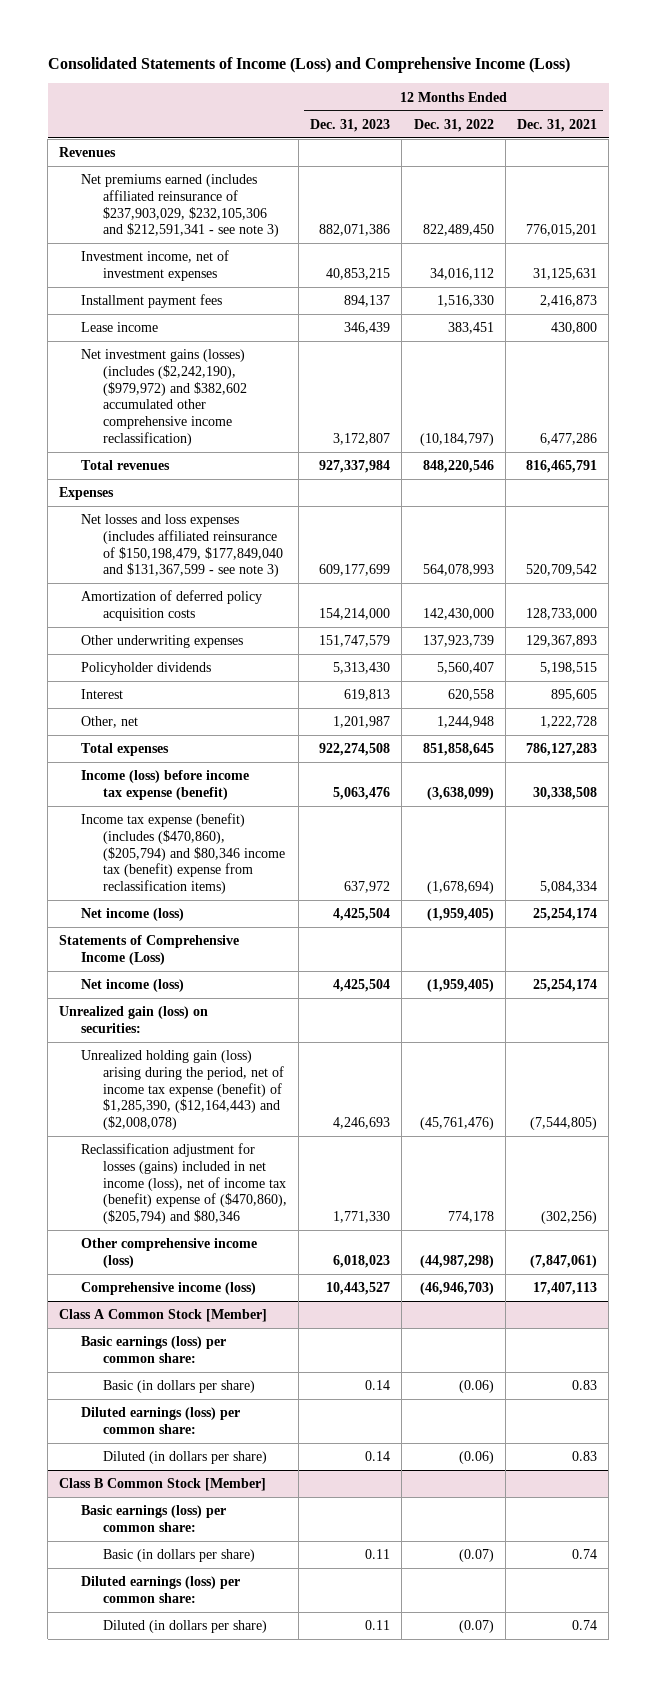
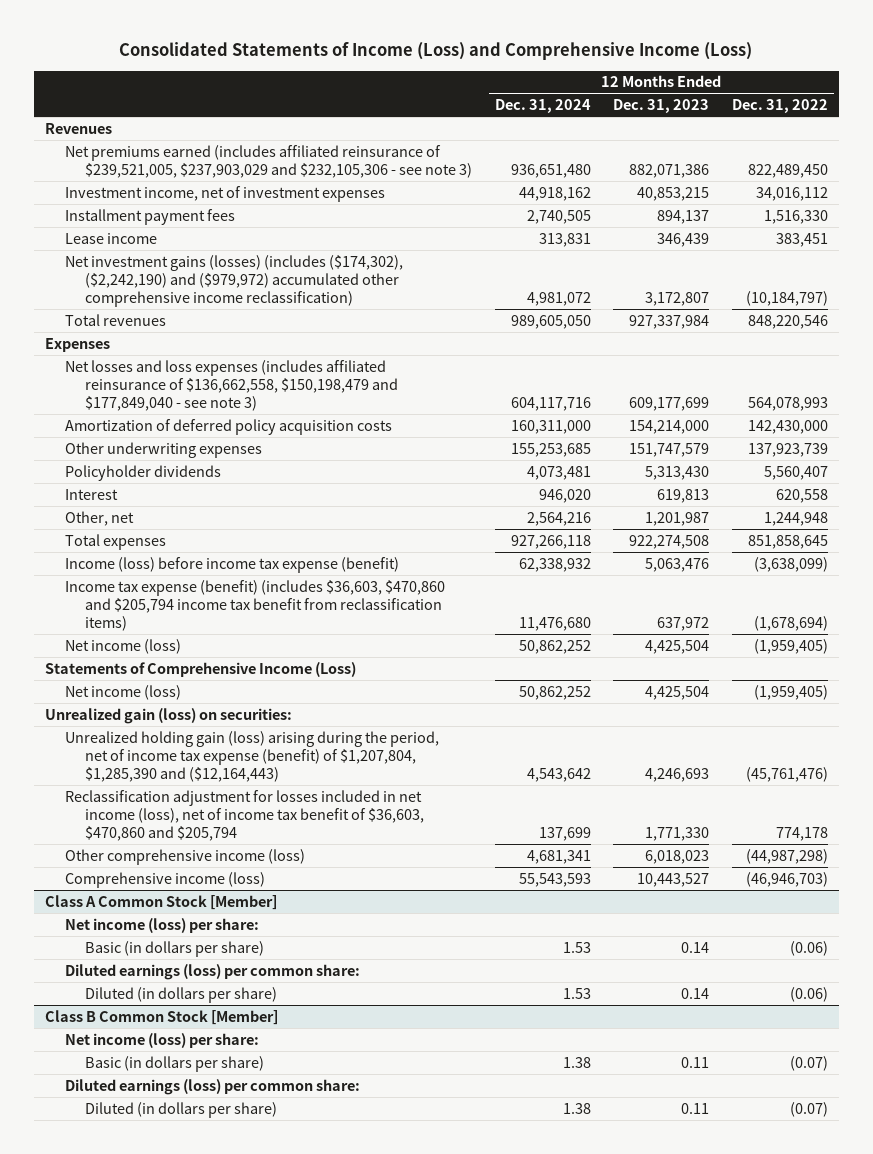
- | 12 Months Ended Dec. 31, 2023 | 12 Months Ended Dec. 31, 2022 | 12 Months Ended Dec. 31, 2021
+ | 12 Months Ended Dec. 31, 2024 | 12 Months Ended Dec. 31, 2023 | 12 Months Ended Dec. 31, 2022
- Net premiums earned (includes affiliated reinsurance of $237,903,029, $232,105,306 and $212,591,341 - see note 3) | 882,071,386 | 822,489,450 | 776,015,201
+ Net premiums earned (includes affiliated reinsurance of $239,521,005, $237,903,029 and $232,105,306 - see note 3) | 936,651,480 | 882,071,386 | 822,489,450
- Net investment gains (losses) (includes ($2,242,190), ($979,972) and $382,602 accumulated other comprehensive income reclassification) | 3,172,807 | (10,184,797) | 6,477,286
+ Net investment gains (losses) (includes ($174,302), ($2,242,190) and ($979,972) accumulated other comprehensive income reclassification) | 4,981,072 | 3,172,807 | (10,184,797)
- Net losses and loss expenses (includes affiliated reinsurance of $150,198,479, $177,849,040 and $131,367,599 - see note 3) | 609,177,699 | 564,078,993 | 520,709,542
+ Net losses and loss expenses (includes affiliated reinsurance of $136,662,558, $150,198,479 and $177,849,040 - see note 3) | 604,117,716 | 609,177,699 | 564,078,993
- Income tax expense (benefit) (includes ($470,860), ($205,794) and $80,346 income tax (benefit) expense from reclassification items) | 637,972 | (1,678,694) | 5,084,334
+ Income tax expense (benefit) (includes $36,603, $470,860 and $205,794 income tax benefit from reclassification items) | 11,476,680 | 637,972 | (1,678,694)
- Unrealized holding gain (loss) arising during the period, net of income tax expense (benefit) of $1,285,390, ($12,164,443) and ($2,008,078) | 4,246,693 | (45,761,476) | (7,544,805)
- Reclassification adjustment for losses (gains) included in net income (loss), net of income tax (benefit) expense of ($470,860), ($205,794) and $80,346 | 1,771,330 | 774,178 | (302,256)
+ Unrealized holding gain (loss) arising during the period, net of income tax expense (benefit) of $1,207,804, $1,285,390 and ($12,164,443) | 4,543,642 | 4,246,693 | (45,761,476)
+ Reclassification adjustment for losses included in net income (loss), net of income tax benefit of $36,603, $470,860 and $205,794 | 137,699 | 1,771,330 | 774,178
@ Class A Common Stock [Member]
- Basic earnings (loss) per common share:
+ Net income (loss) per share:
@ Class B Common Stock [Member]
- Basic earnings (loss) per common share:
+ Net income (loss) per share:

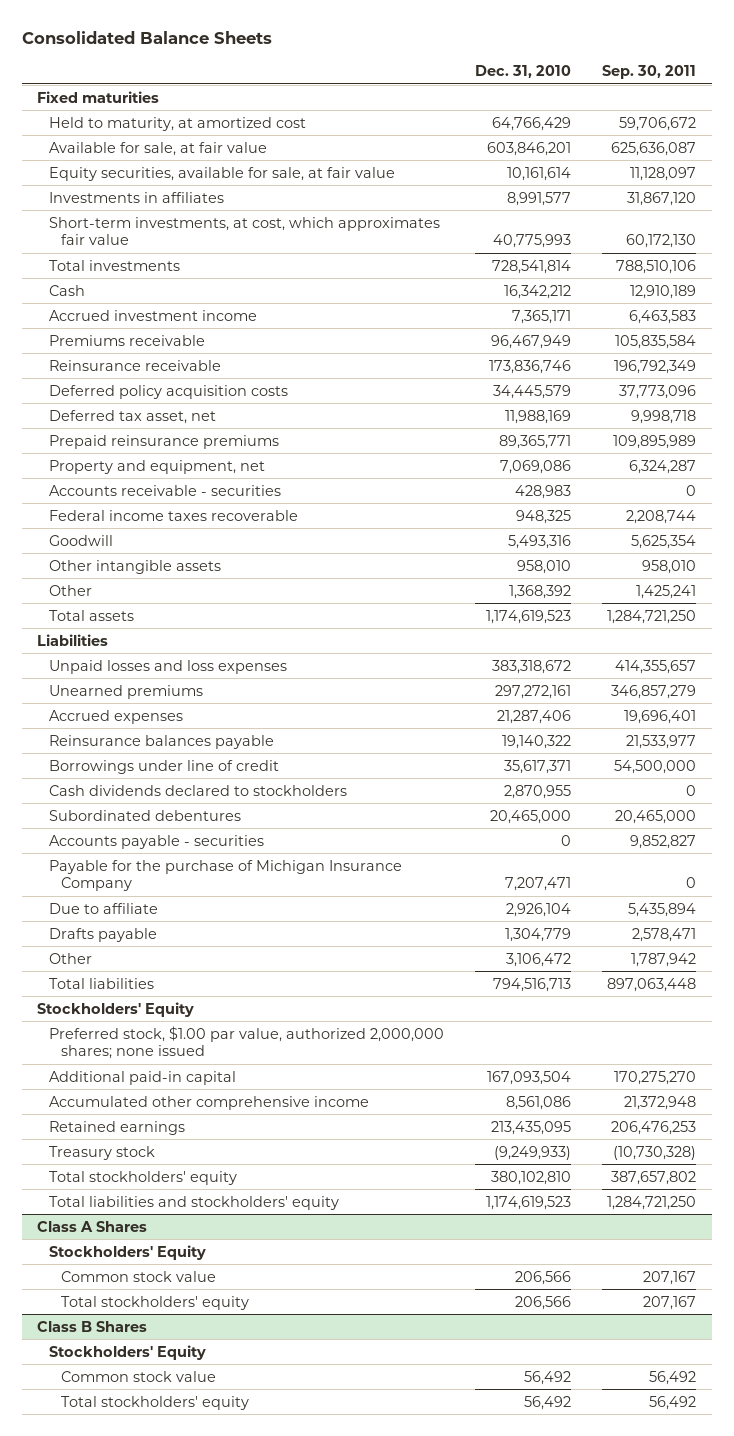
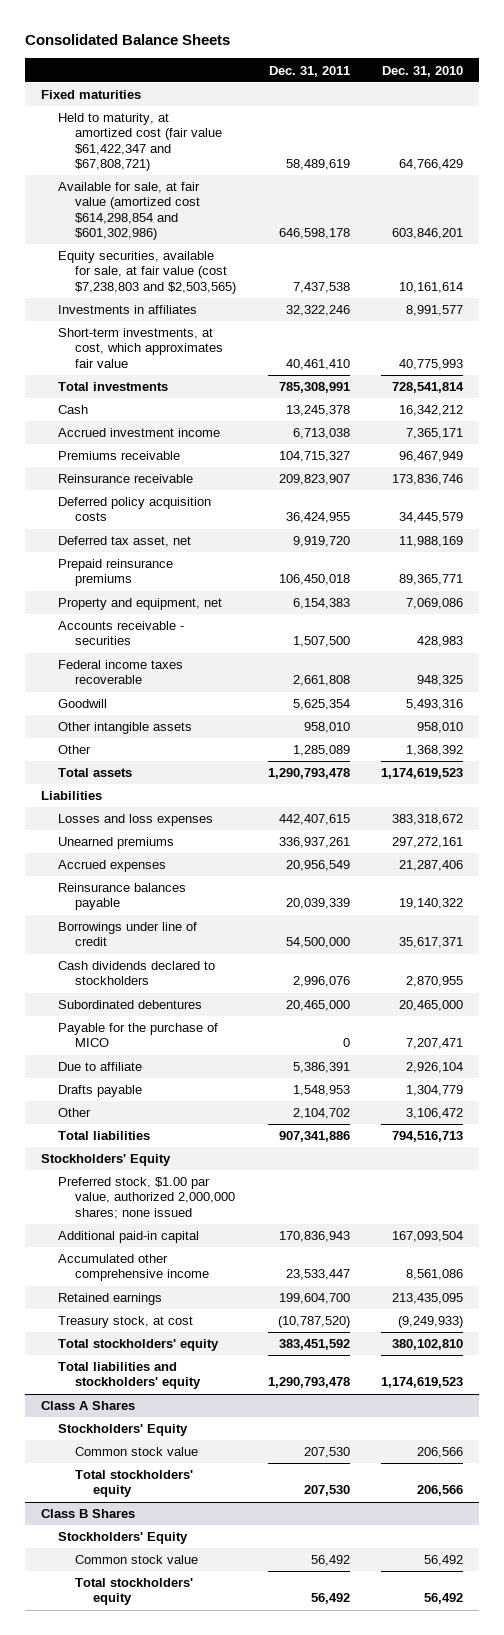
- | Dec. 31, 2010 | Sep. 30, 2011
+ | Dec. 31, 2011 | Dec. 31, 2010
- Held to maturity, at amortized cost | 64,766,429 | 59,706,672
- Available for sale, at fair value | 603,846,201 | 625,636,087
- Equity securities, available for sale, at fair value | 10,161,614 | 11,128,097
+ Held to maturity, at amortized cost (fair value $61,422,347 and $67,808,721) | 58,489,619 | 64,766,429
+ Available for sale, at fair value (amortized cost $614,298,854 and $601,302,986) | 646,598,178 | 603,846,201
+ Equity securities, available for sale, at fair value (cost $7,238,803 and $2,503,565) | 7,437,538 | 10,161,614
- Unpaid losses and loss expenses | 383,318,672 | 414,355,657
+ Losses and loss expenses | 442,407,615 | 383,318,672
- Accounts payable - securities | 0 | 9,852,827
- Payable for the purchase of Michigan Insurance Company | 7,207,471 | 0
+ Payable for the purchase of MICO | 0 | 7,207,471
- Treasury stock | (9,249,933) | (10,730,328)
+ Treasury stock, at cost | (10,787,520) | (9,249,933)

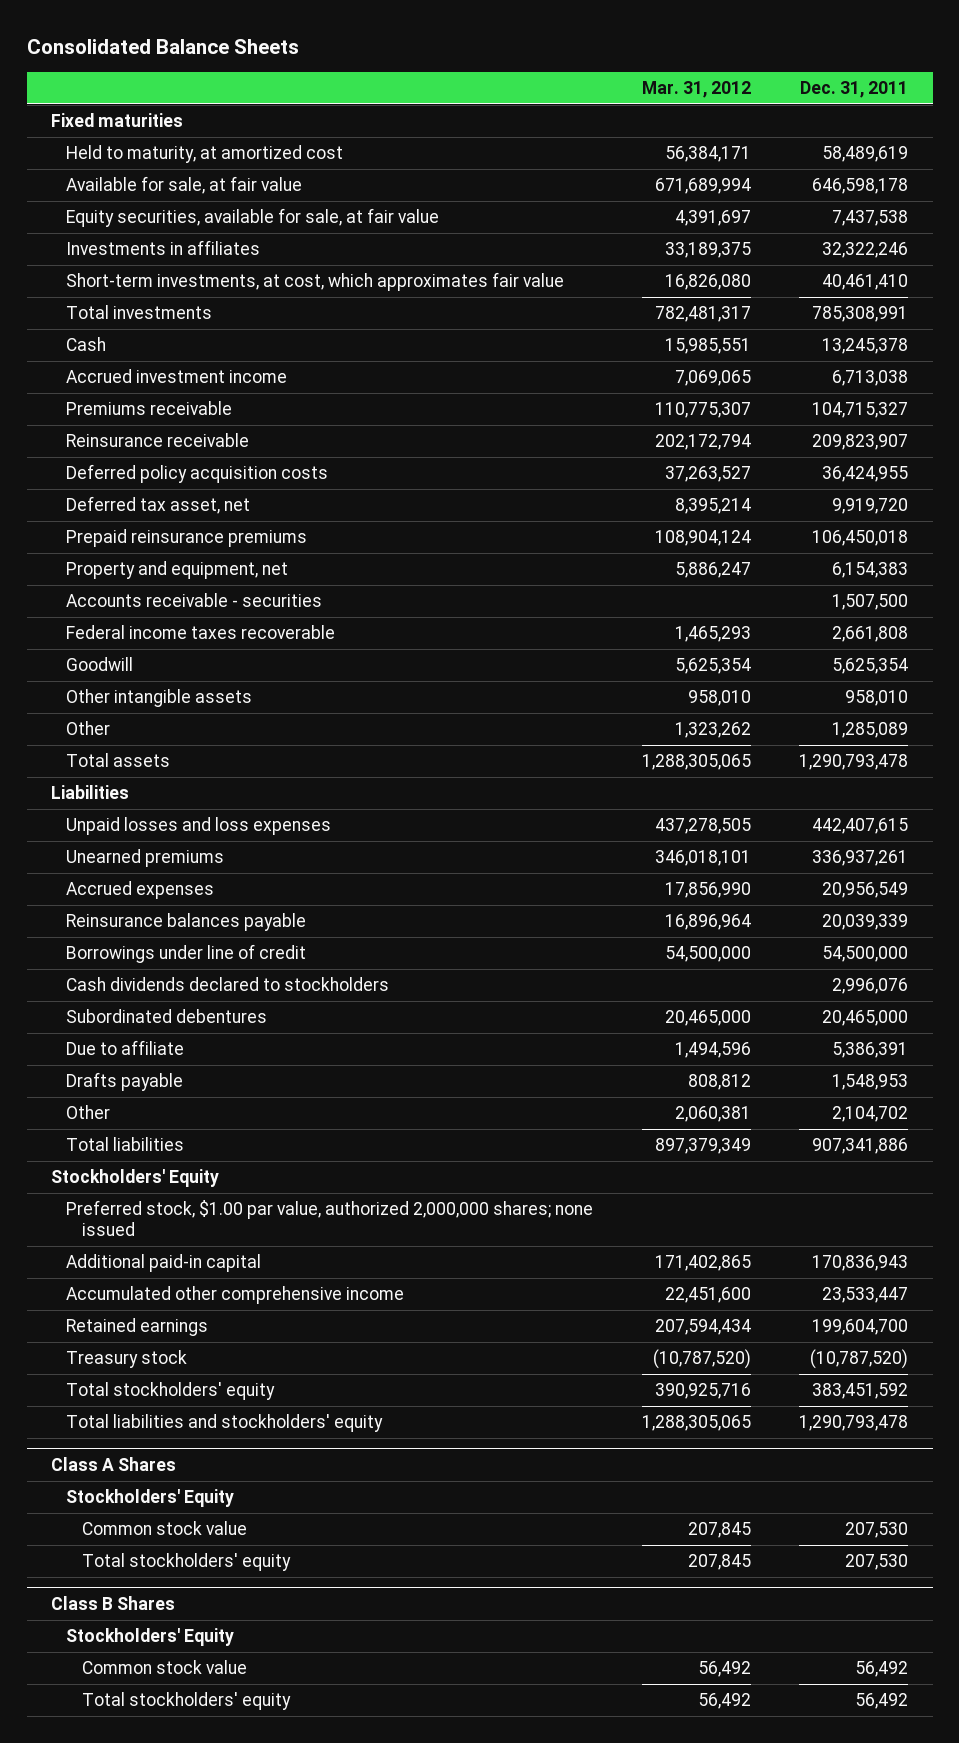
- | Dec. 31, 2011 | Dec. 31, 2010
+ | Mar. 31, 2012 | Dec. 31, 2011
- Held to maturity, at amortized cost (fair value $61,422,347 and $67,808,721) | 58,489,619 | 64,766,429
- Available for sale, at fair value (amortized cost $614,298,854 and $601,302,986) | 646,598,178 | 603,846,201
- Equity securities, available for sale, at fair value (cost $7,238,803 and $2,503,565) | 7,437,538 | 10,161,614
+ Held to maturity, at amortized cost | 56,384,171 | 58,489,619
+ Available for sale, at fair value | 671,689,994 | 646,598,178
+ Equity securities, available for sale, at fair value | 4,391,697 | 7,437,538
- Losses and loss expenses | 442,407,615 | 383,318,672
+ Unpaid losses and loss expenses | 437,278,505 | 442,407,615
- Payable for the purchase of MICO | 0 | 7,207,471
- Treasury stock, at cost | (10,787,520) | (9,249,933)
+ Treasury stock | (10,787,520) | (10,787,520)

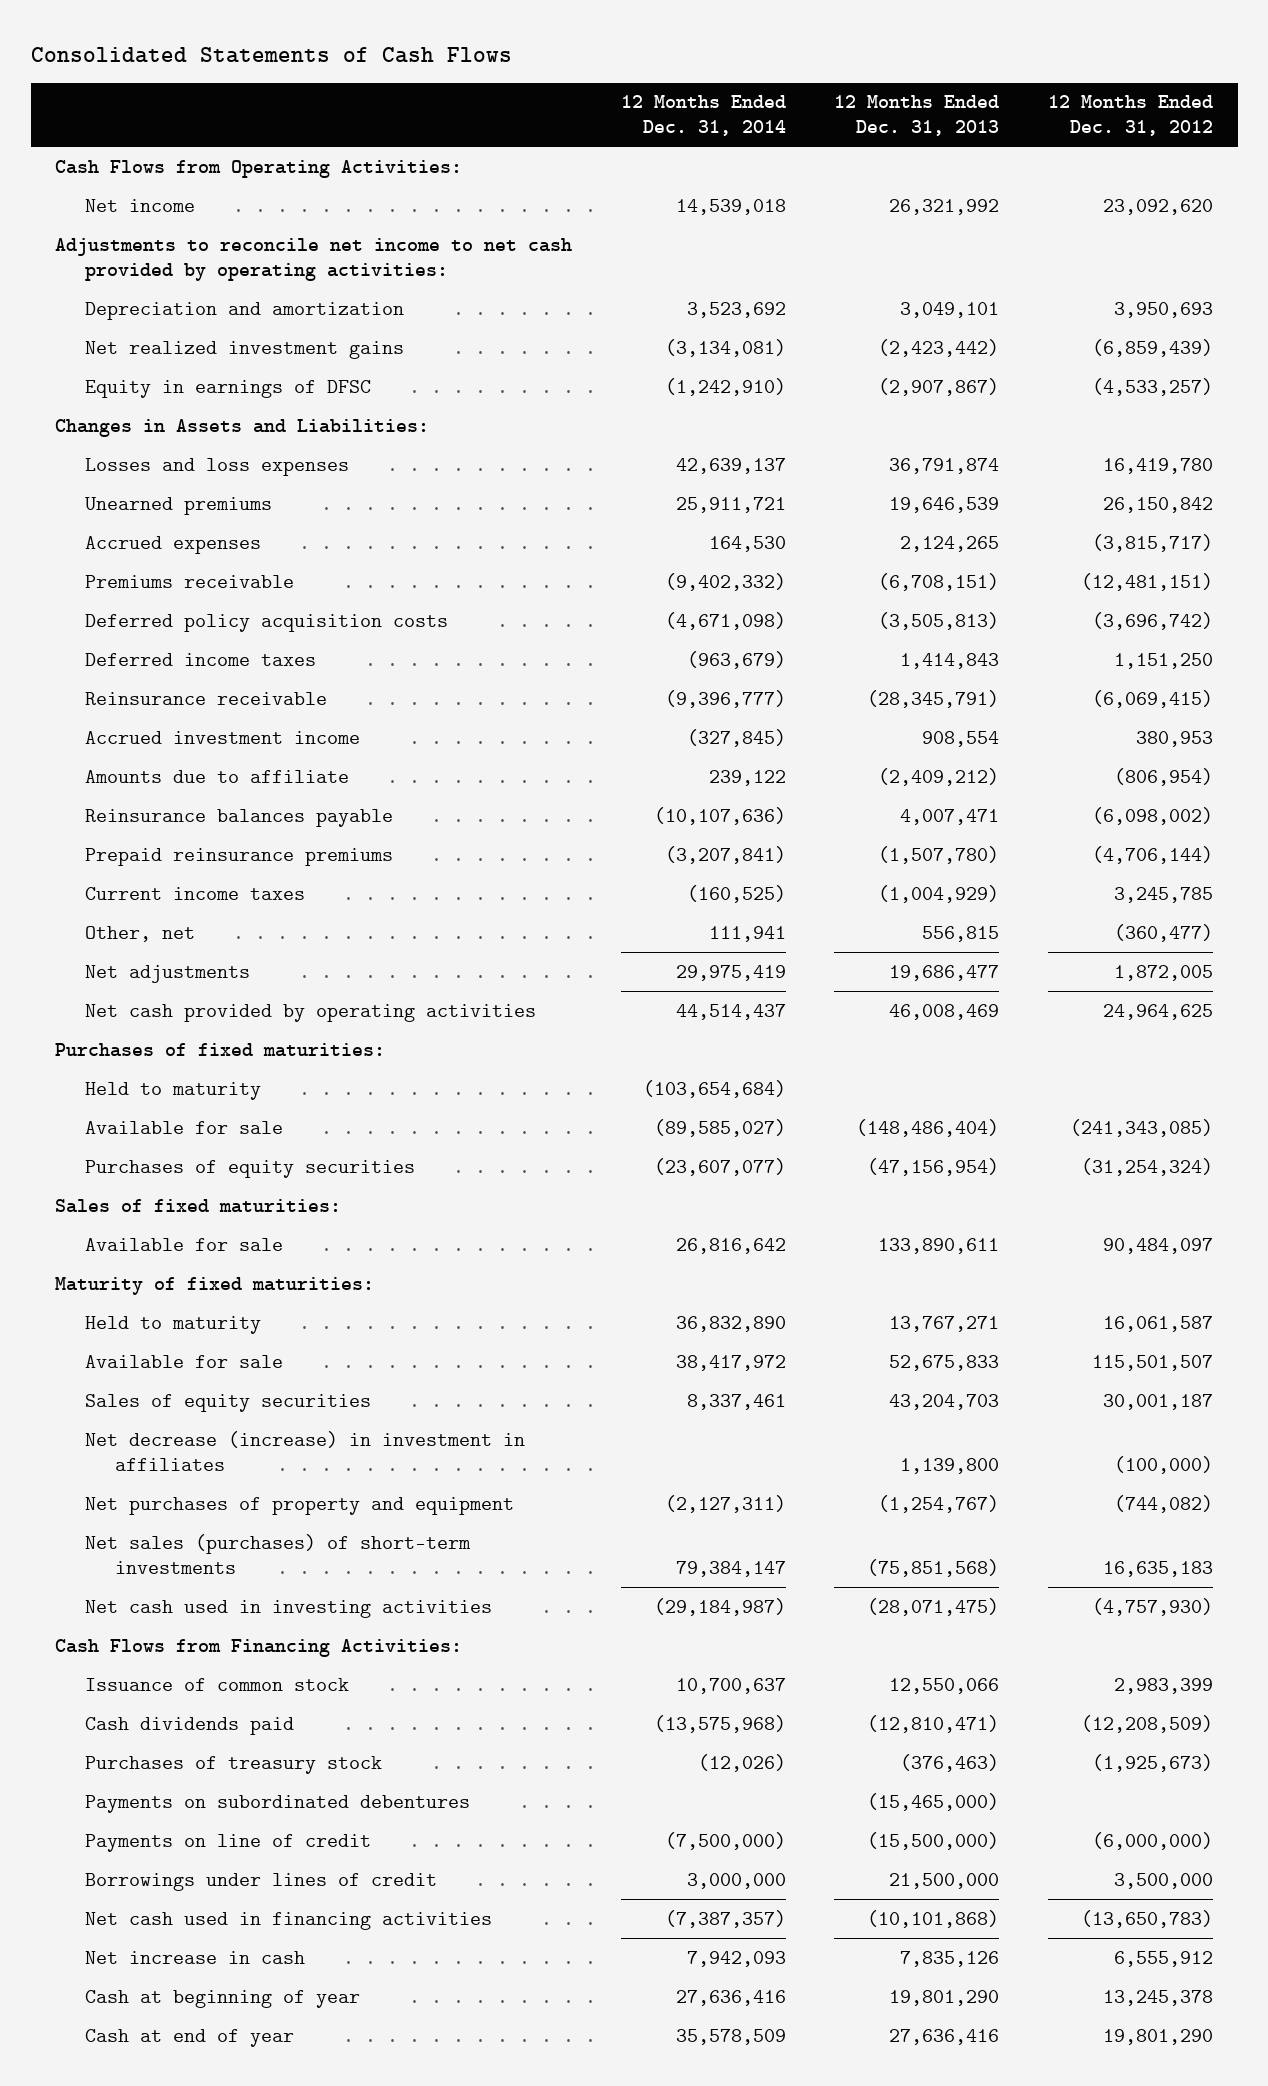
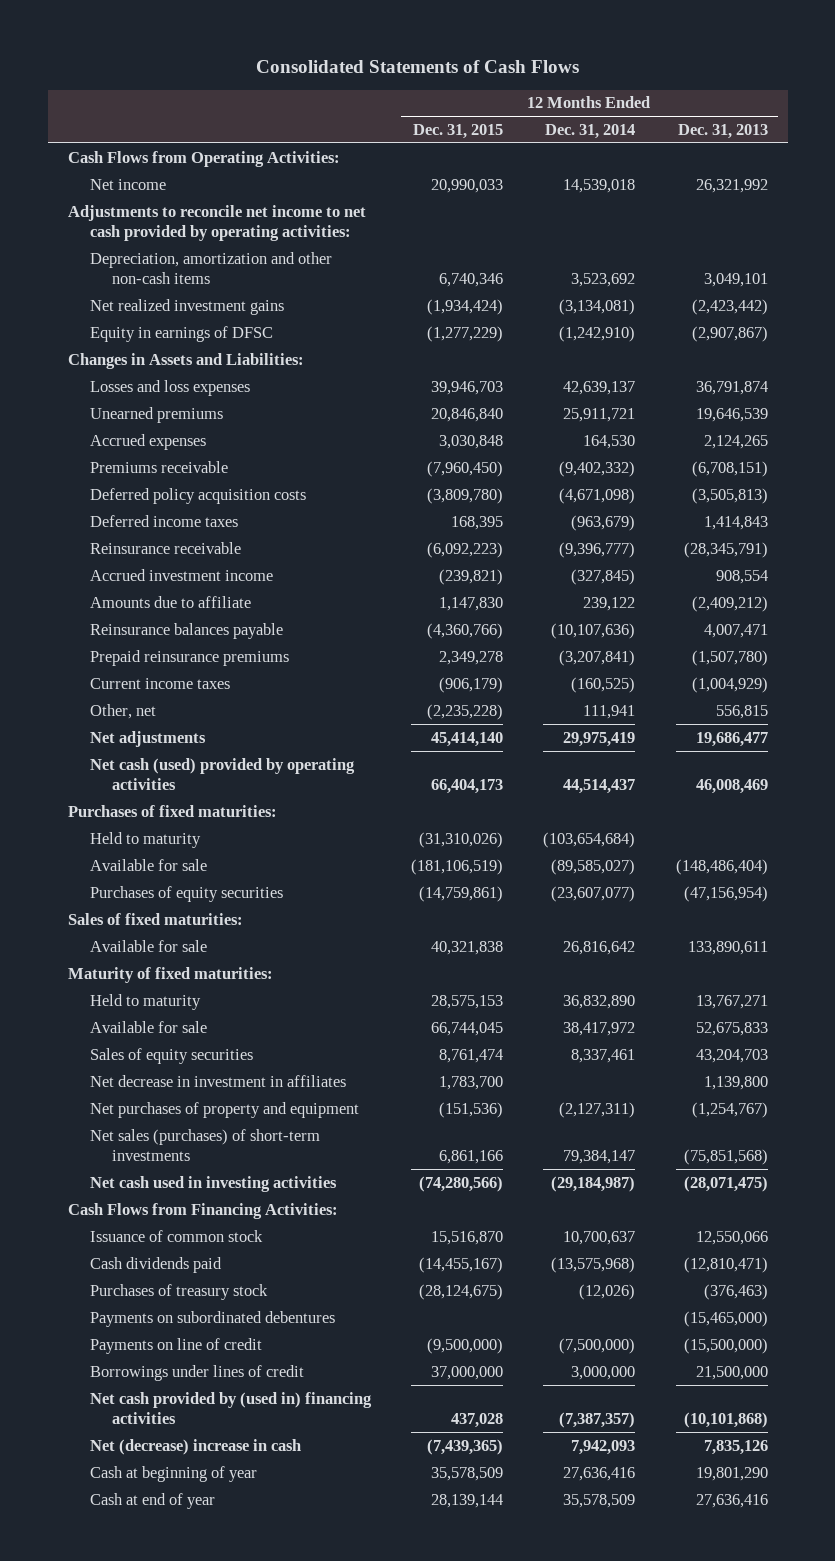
- | 12 Months Ended Dec. 31, 2014 | 12 Months Ended Dec. 31, 2013 | 12 Months Ended Dec. 31, 2012
+ | 12 Months Ended Dec. 31, 2015 | 12 Months Ended Dec. 31, 2014 | 12 Months Ended Dec. 31, 2013
- Depreciation and amortization | 3,523,692 | 3,049,101 | 3,950,693
+ Depreciation, amortization and other non-cash items | 6,740,346 | 3,523,692 | 3,049,101
- Net cash provided by operating activities | 44,514,437 | 46,008,469 | 24,964,625
+ Net cash (used) provided by operating activities | 66,404,173 | 44,514,437 | 46,008,469
- Net decrease (increase) in investment in affiliates | | 1,139,800 | (100,000)
+ Net decrease in investment in affiliates | 1,783,700 | | 1,139,800
- Net cash used in financing activities | (7,387,357) | (10,101,868) | (13,650,783)
- Net increase in cash | 7,942,093 | 7,835,126 | 6,555,912
+ Net cash provided by (used in) financing activities | 437,028 | (7,387,357) | (10,101,868)
+ Net (decrease) increase in cash | (7,439,365) | 7,942,093 | 7,835,126

